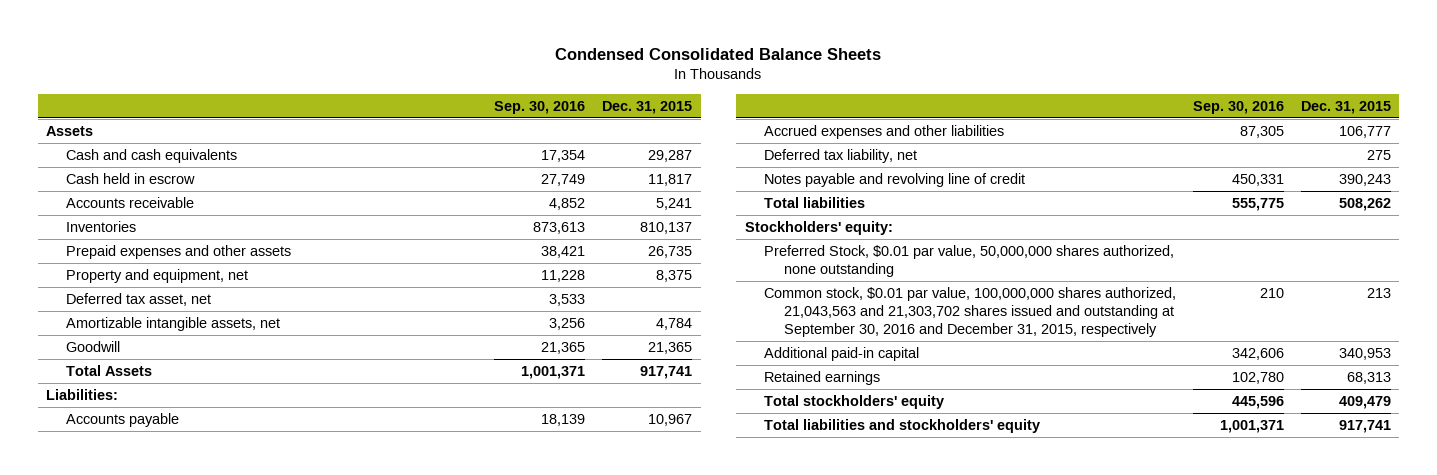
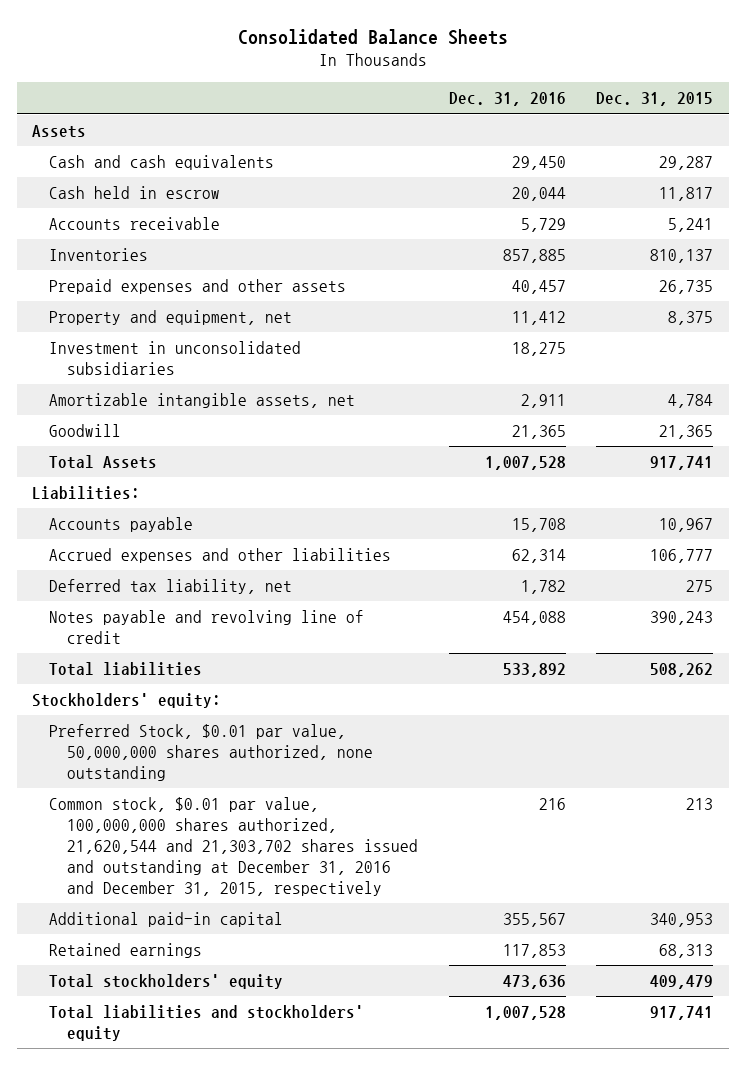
- Condensed Consolidated Balance Sheets
+ Consolidated Balance Sheets
- | Sep. 30, 2016 | Dec. 31, 2015
+ | Dec. 31, 2016 | Dec. 31, 2015
- Deferred tax asset, net | 3,533 |
+ Investment in unconsolidated subsidiaries | 18,275 |
- Common stock, $0.01 par value, 100,000,000 shares authorized, 21,043,563 and 21,303,702 shares issued and outstanding at September 30, 2016 and December 31, 2015, respectively | 210 | 213
+ Common stock, $0.01 par value, 100,000,000 shares authorized, 21,620,544 and 21,303,702 shares issued and outstanding at December 31, 2016 and December 31, 2015, respectively | 216 | 213

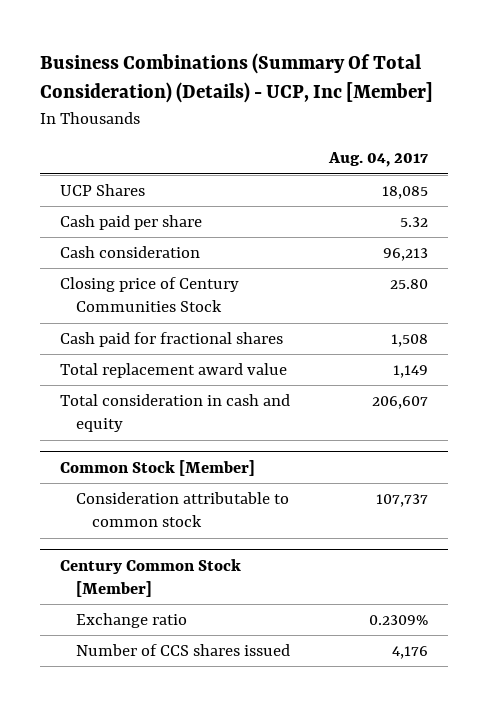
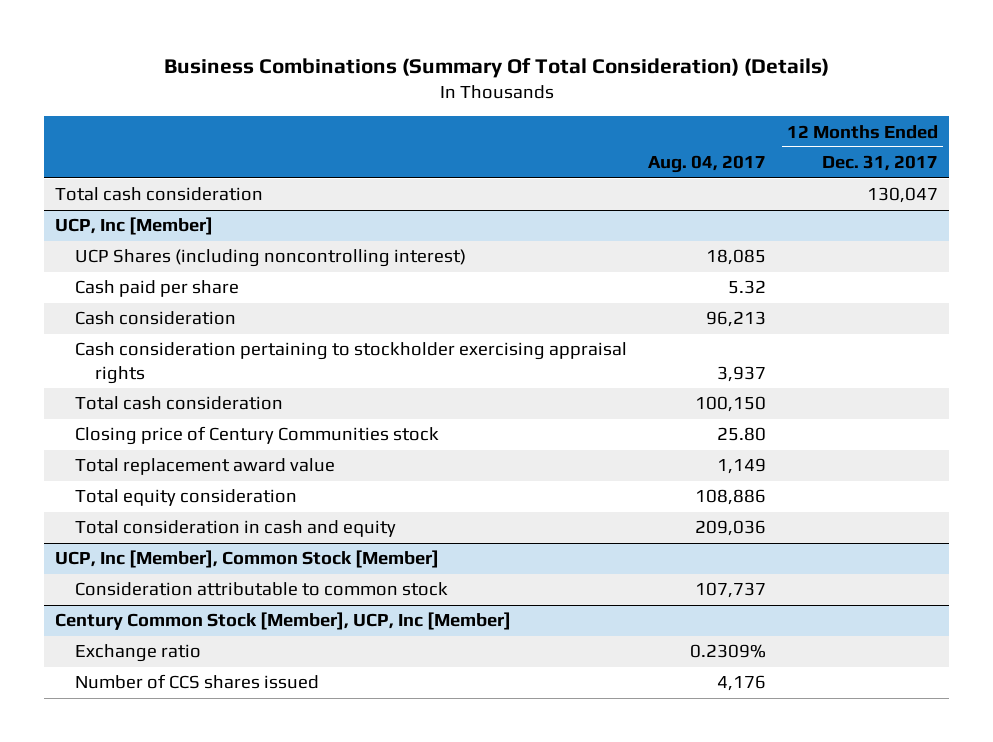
- Business Combinations (Summary Of Total Consideration) (Details) - UCP, Inc [Member]
+ Business Combinations (Summary Of Total Consideration) (Details)
- | Aug. 04, 2017
+ | Aug. 04, 2017 | 12 Months Ended Dec. 31, 2017
- UCP Shares | 18,085
+ Total cash consideration | | 130,047
+ UCP, Inc [Member]
+ UCP Shares (including noncontrolling interest) | 18,085 |
- Closing price of Century Communities Stock | 25.80
- Cash paid for fractional shares | 1,508
+ Cash consideration pertaining to stockholder exercising appraisal rights | 3,937 |
+ Total cash consideration | 100,150 |
+ Closing price of Century Communities stock | 25.80 |
- Total consideration in cash and equity | 206,607
- Common Stock [Member]
+ Total equity consideration | 108,886 |
+ Total consideration in cash and equity | 209,036 |
+ UCP, Inc [Member], Common Stock [Member]
- Century Common Stock [Member]
+ Century Common Stock [Member], UCP, Inc [Member]

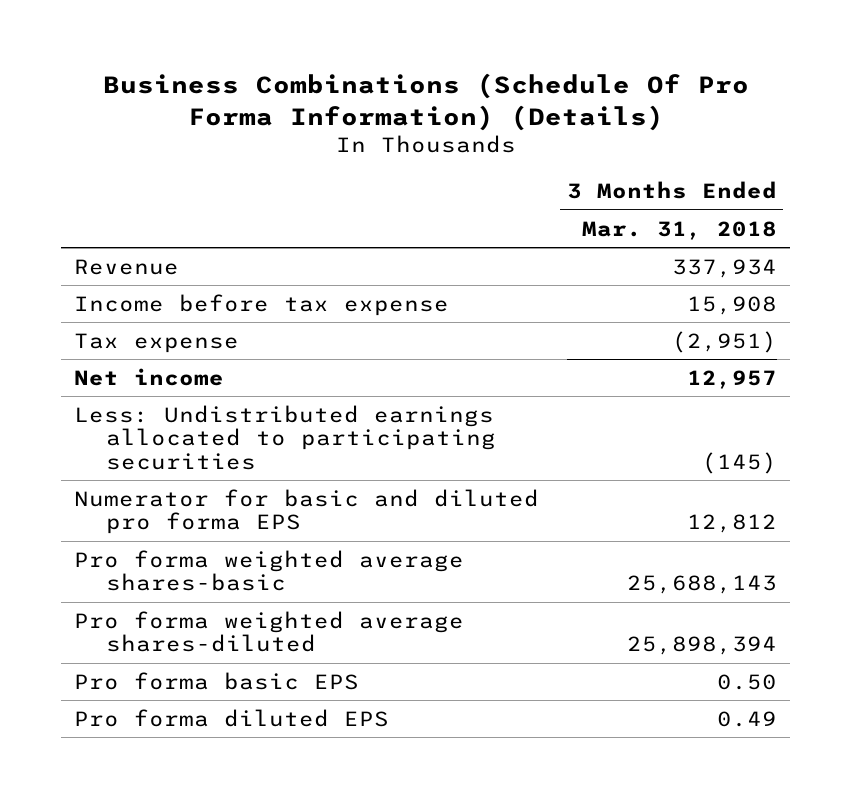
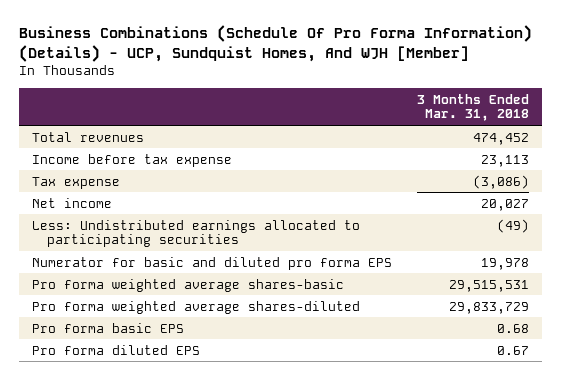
- Business Combinations (Schedule Of Pro Forma Information) (Details)
+ Business Combinations (Schedule Of Pro Forma Information) (Details) - UCP, Sundquist Homes, And WJH [Member]
- Revenue | 337,934
- Income before tax expense | 15,908
- Tax expense | (2,951)
- Net income | 12,957
- Less: Undistributed earnings allocated to participating securities | (145)
- Numerator for basic and diluted pro forma EPS | 12,812
- Pro forma weighted average shares-basic | 25,688,143
- Pro forma weighted average shares-diluted | 25,898,394
- Pro forma basic EPS | 0.50
- Pro forma diluted EPS | 0.49
+ Total revenues | 474,452
+ Income before tax expense | 23,113
+ Tax expense | (3,086)
+ Net income | 20,027
+ Less: Undistributed earnings allocated to participating securities | (49)
+ Numerator for basic and diluted pro forma EPS | 19,978
+ Pro forma weighted average shares-basic | 29,515,531
+ Pro forma weighted average shares-diluted | 29,833,729
+ Pro forma basic EPS | 0.68
+ Pro forma diluted EPS | 0.67

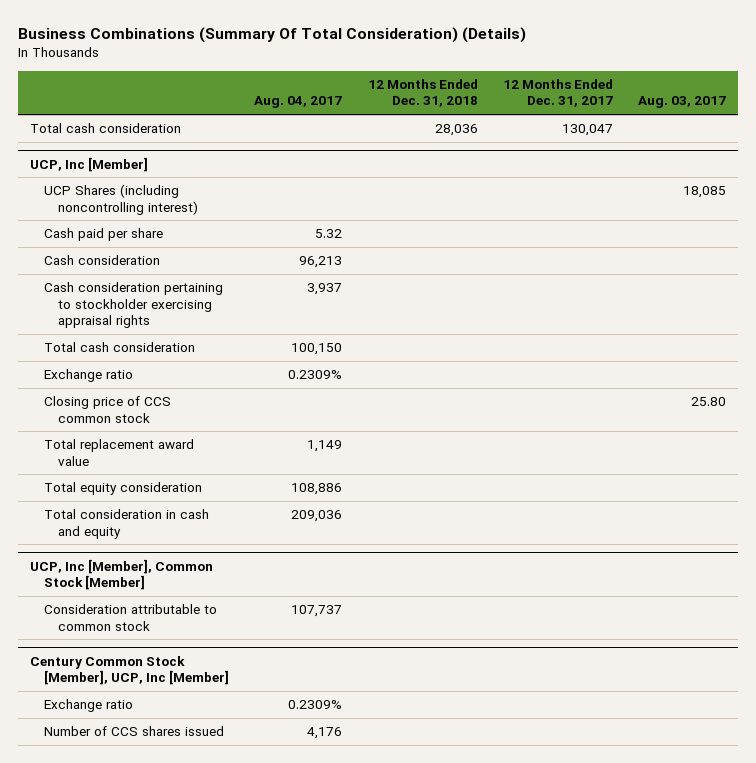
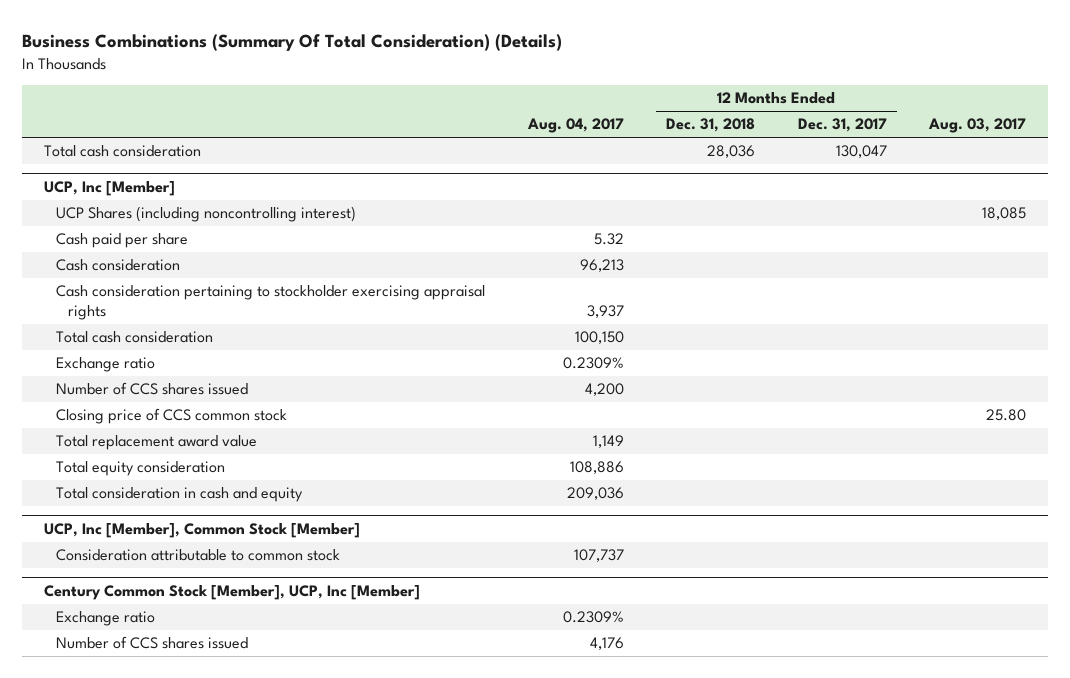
@ UCP, Inc [Member]
+ Number of CCS shares issued | 4,200 | | |

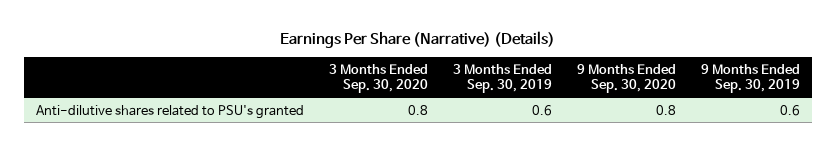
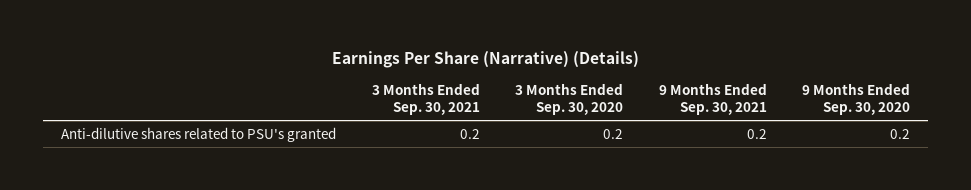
- | 3 Months Ended Sep. 30, 2020 | 3 Months Ended Sep. 30, 2019 | 9 Months Ended Sep. 30, 2020 | 9 Months Ended Sep. 30, 2019
+ | 3 Months Ended Sep. 30, 2021 | 3 Months Ended Sep. 30, 2020 | 9 Months Ended Sep. 30, 2021 | 9 Months Ended Sep. 30, 2020
- Anti-dilutive shares related to PSU's granted | 0.8 | 0.6 | 0.8 | 0.6
+ Anti-dilutive shares related to PSU's granted | 0.2 | 0.2 | 0.2 | 0.2

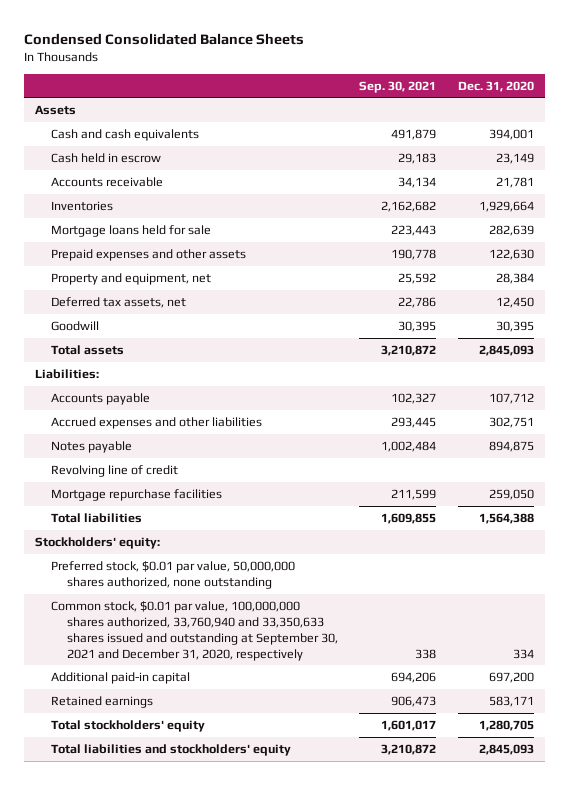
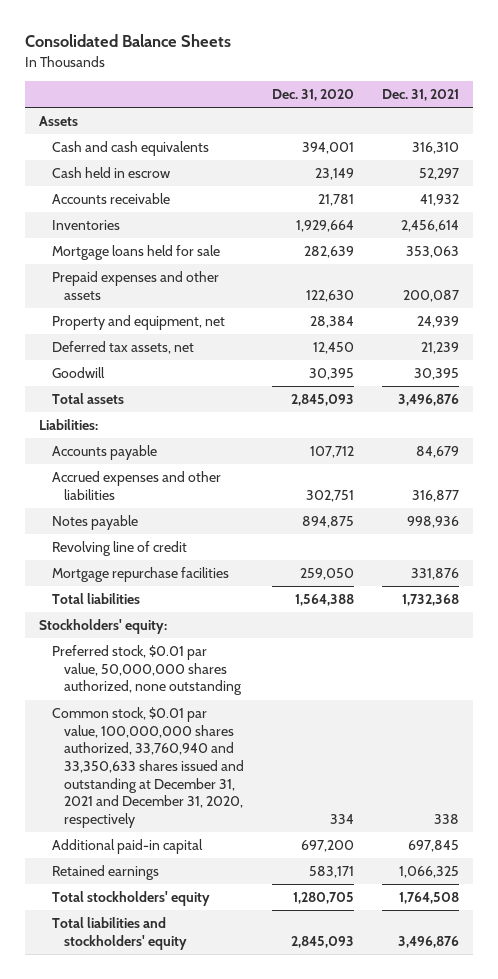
- Condensed Consolidated Balance Sheets
+ Consolidated Balance Sheets
- | Sep. 30, 2021 | Dec. 31, 2020
+ | Dec. 31, 2020 | Dec. 31, 2021
- Common stock, $0.01 par value, 100,000,000 shares authorized, 33,760,940 and 33,350,633 shares issued and outstanding at September 30, 2021 and December 31, 2020, respectively | 338 | 334
+ Common stock, $0.01 par value, 100,000,000 shares authorized, 33,760,940 and 33,350,633 shares issued and outstanding at December 31, 2021 and December 31, 2020, respectively | 334 | 338

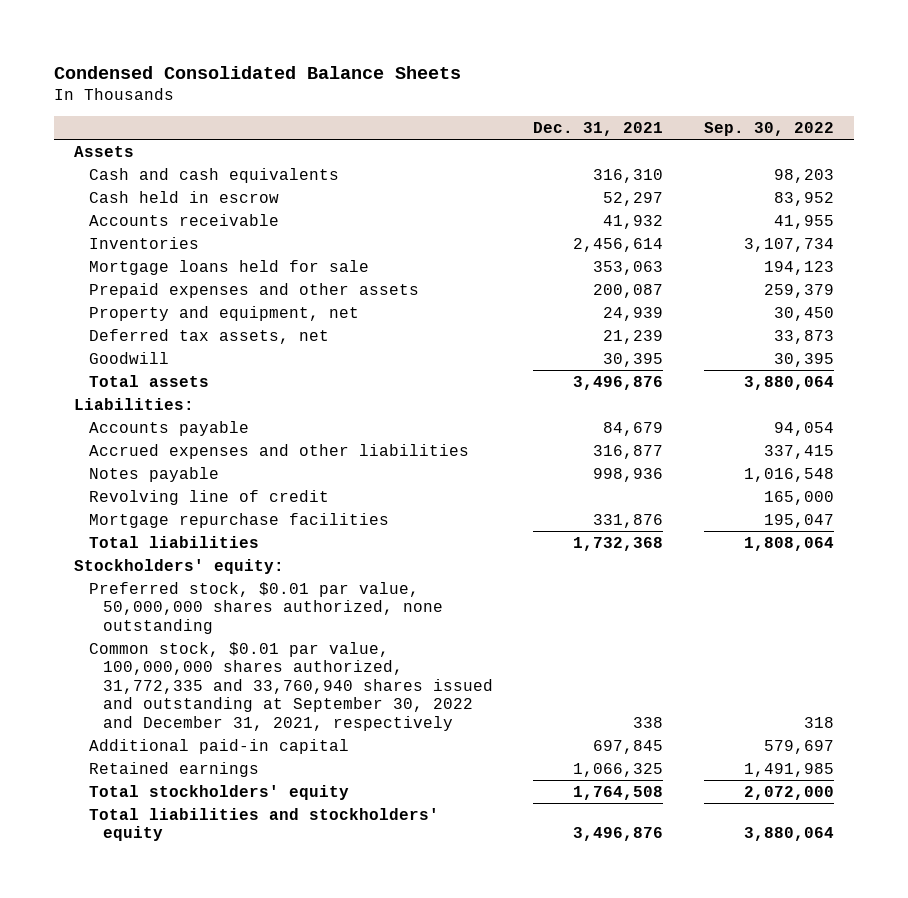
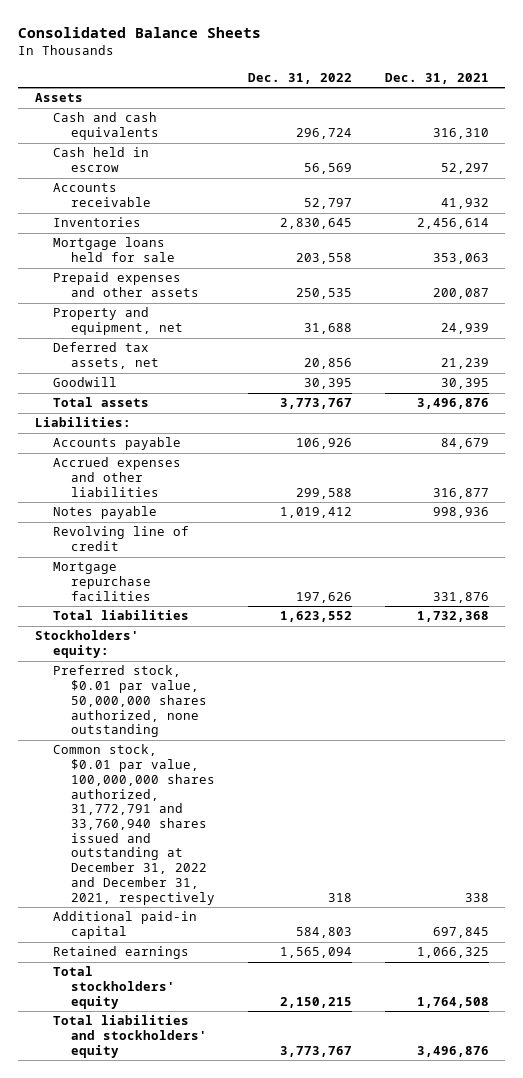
- Condensed Consolidated Balance Sheets
+ Consolidated Balance Sheets
- | Dec. 31, 2021 | Sep. 30, 2022
+ | Dec. 31, 2022 | Dec. 31, 2021
- Common stock, $0.01 par value, 100,000,000 shares authorized, 31,772,335 and 33,760,940 shares issued and outstanding at September 30, 2022 and December 31, 2021, respectively | 338 | 318
+ Common stock, $0.01 par value, 100,000,000 shares authorized, 31,772,791 and 33,760,940 shares issued and outstanding at December 31, 2022 and December 31, 2021, respectively | 318 | 338

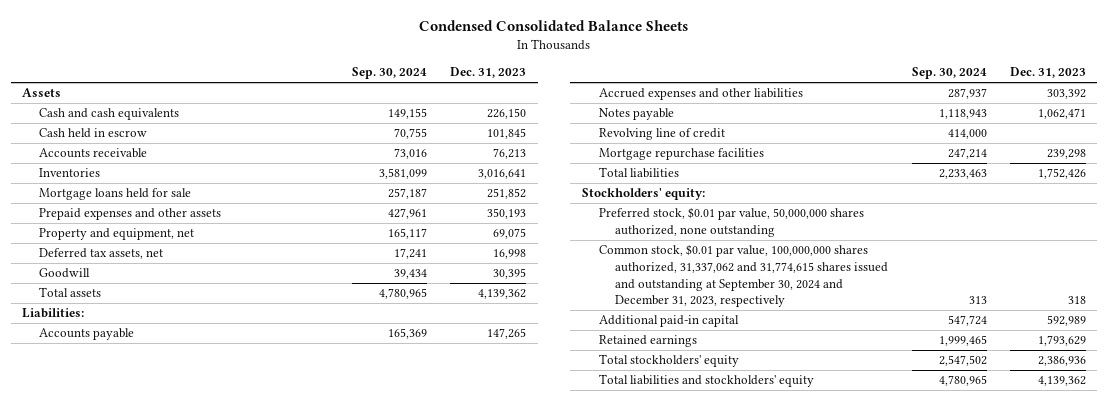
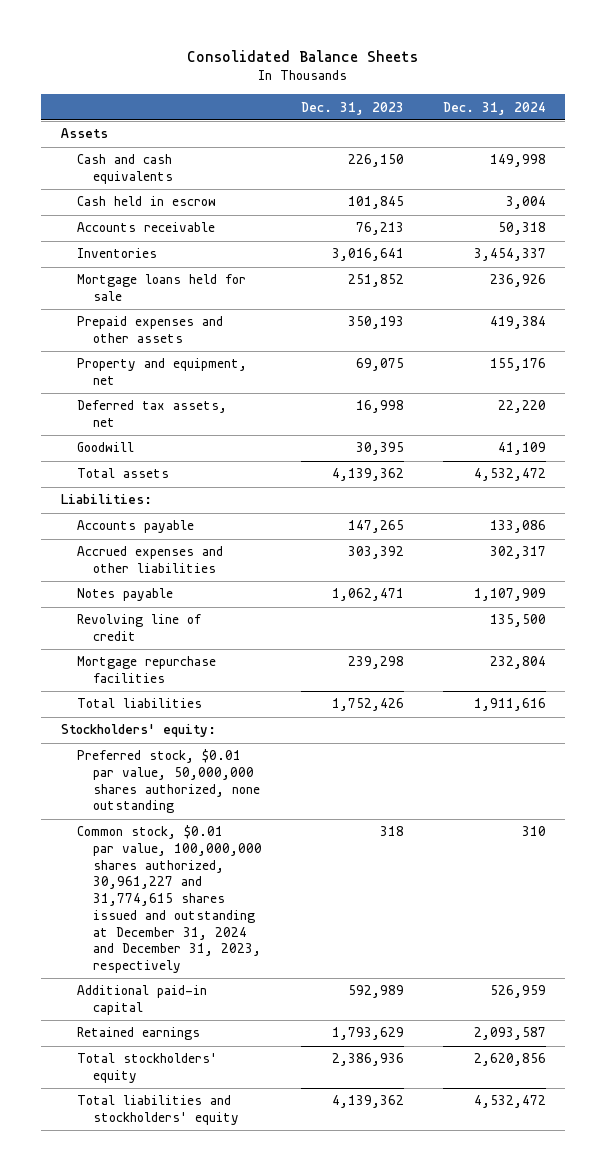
- Condensed Consolidated Balance Sheets
+ Consolidated Balance Sheets
- | Sep. 30, 2024 | Dec. 31, 2023
+ | Dec. 31, 2023 | Dec. 31, 2024
- Common stock, $0.01 par value, 100,000,000 shares authorized, 31,337,062 and 31,774,615 shares issued and outstanding at September 30, 2024 and December 31, 2023, respectively | 313 | 318
+ Common stock, $0.01 par value, 100,000,000 shares authorized, 30,961,227 and 31,774,615 shares issued and outstanding at December 31, 2024 and December 31, 2023, respectively | 318 | 310

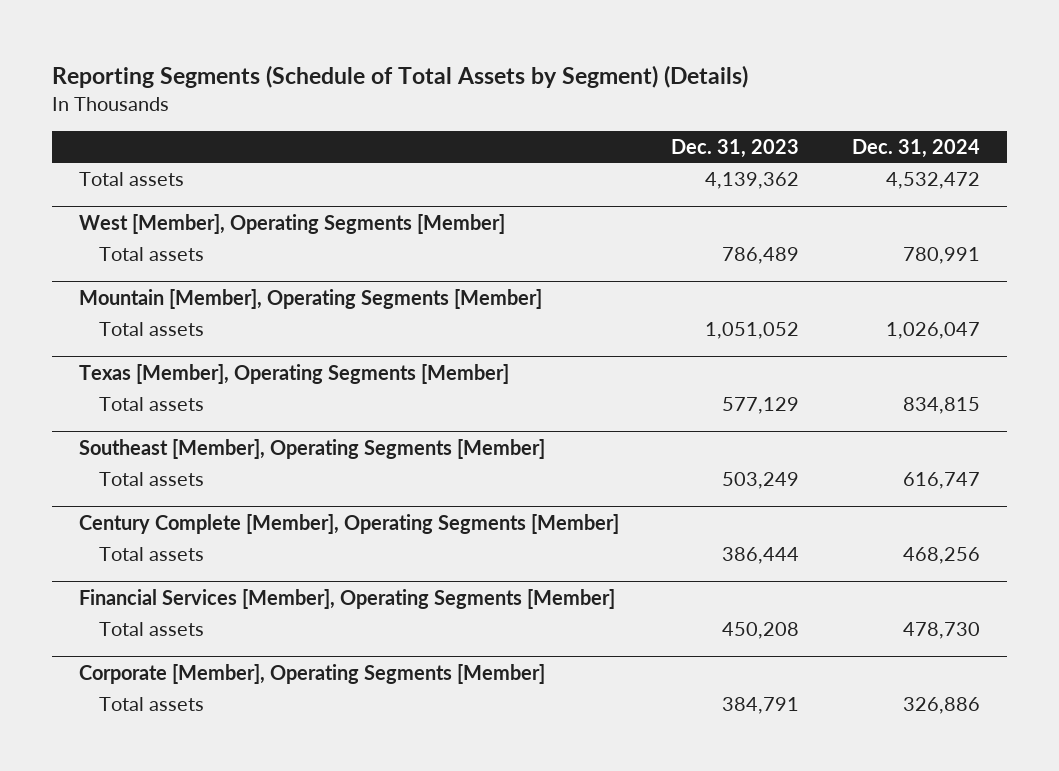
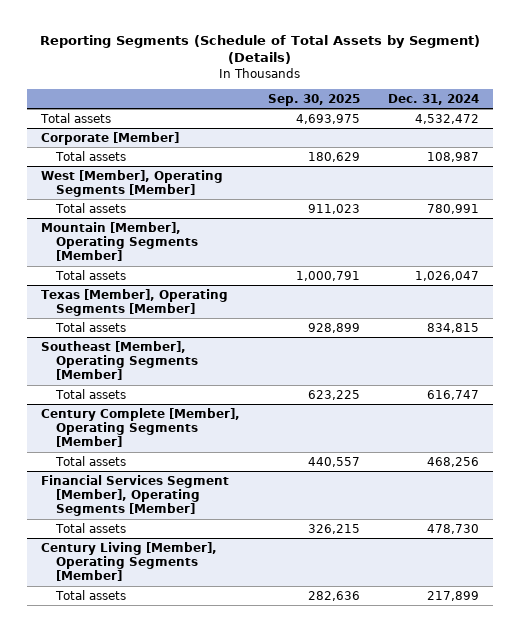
- | Dec. 31, 2023 | Dec. 31, 2024
+ | Sep. 30, 2025 | Dec. 31, 2024
+ Corporate [Member]
+ Total assets | 180,629 | 108,987
- Financial Services [Member], Operating Segments [Member]
+ Financial Services Segment [Member], Operating Segments [Member]
- Corporate [Member], Operating Segments [Member]
- Total assets | 384,791 | 326,886
+ Century Living [Member], Operating Segments [Member]
+ Total assets | 282,636 | 217,899

